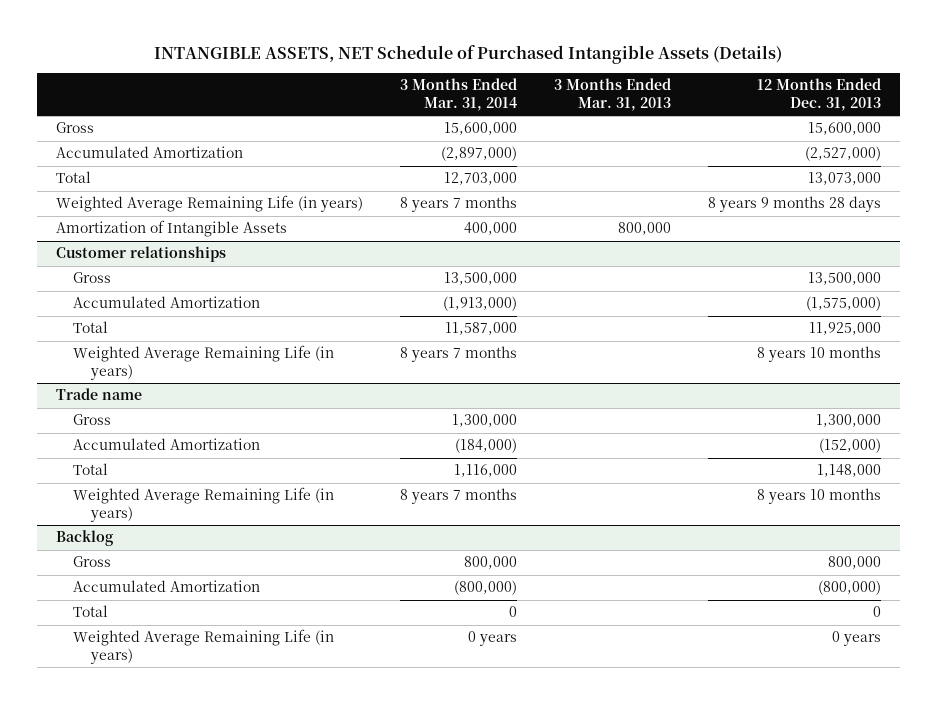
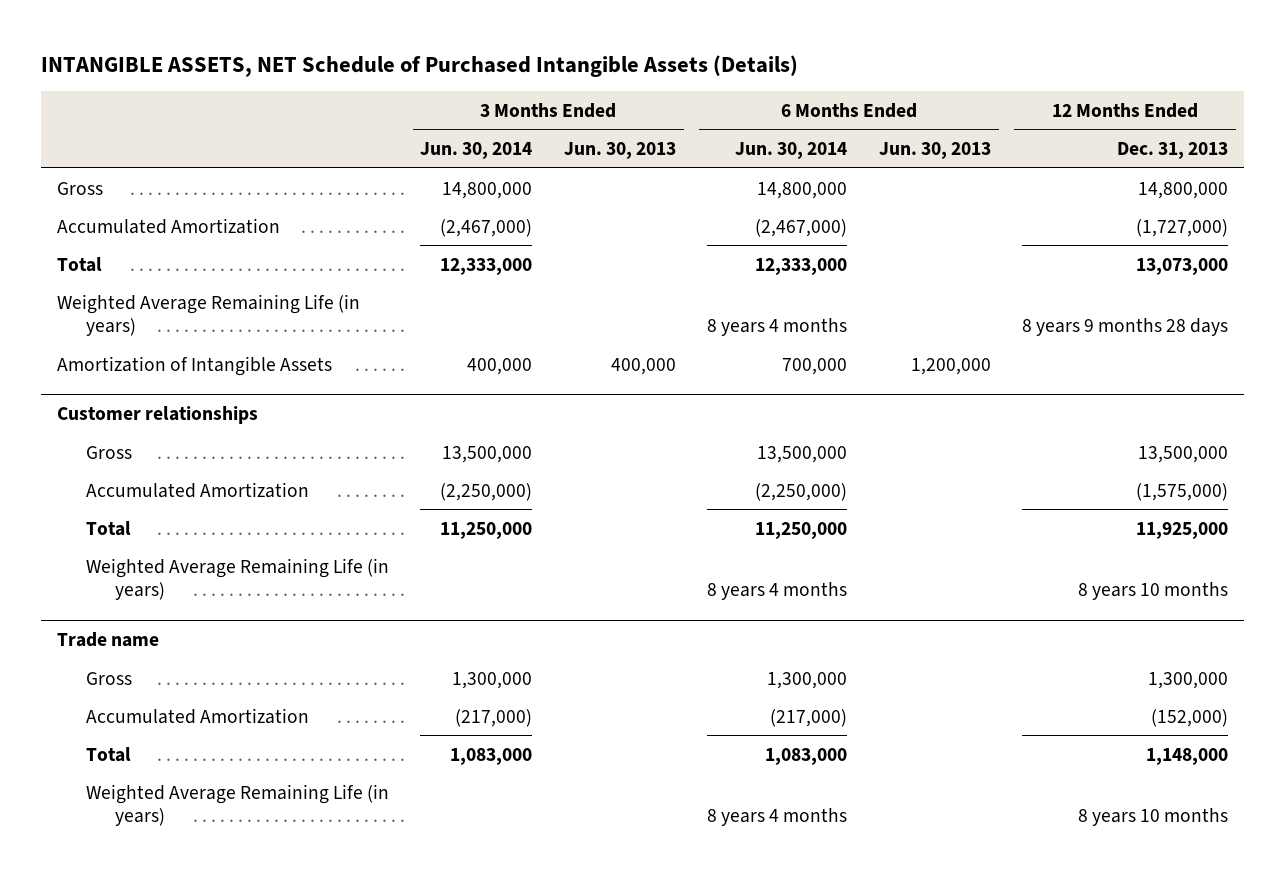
- | 3 Months Ended Mar. 31, 2014 | 3 Months Ended Mar. 31, 2013 | 12 Months Ended Dec. 31, 2013
+ | 3 Months Ended Jun. 30, 2014 | 3 Months Ended Jun. 30, 2013 | 6 Months Ended Jun. 30, 2014 | 6 Months Ended Jun. 30, 2013 | 12 Months Ended Dec. 31, 2013
- Gross | 15,600,000 | | 15,600,000
- Accumulated Amortization | (2,897,000) | | (2,527,000)
+ Gross | 14,800,000 | | 14,800,000 | | 14,800,000
+ Accumulated Amortization | (2,467,000) | | (2,467,000) | | (1,727,000)
- Backlog
- Gross | 800,000 | | 800,000
- Accumulated Amortization | (800,000) | | (800,000)
- Total | 0 | | 0
- Weighted Average Remaining Life (in years) | 0 years | | 0 years

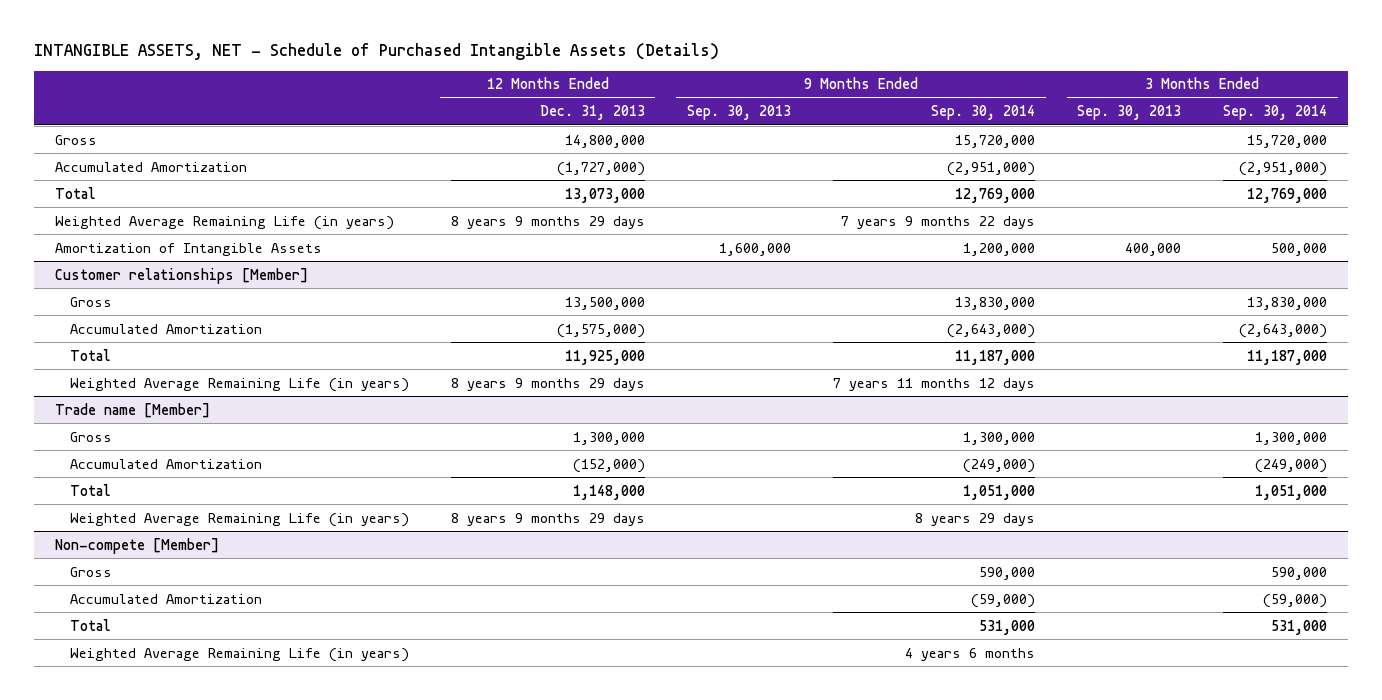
- INTANGIBLE ASSETS, NET Schedule of Purchased Intangible Assets (Details)
+ INTANGIBLE ASSETS, NET - Schedule of Purchased Intangible Assets (Details)
- | 3 Months Ended Jun. 30, 2014 | 3 Months Ended Jun. 30, 2013 | 6 Months Ended Jun. 30, 2014 | 6 Months Ended Jun. 30, 2013 | 12 Months Ended Dec. 31, 2013
+ | 12 Months Ended Dec. 31, 2013 | 9 Months Ended Sep. 30, 2013 | 9 Months Ended Sep. 30, 2014 | 3 Months Ended Sep. 30, 2013 | 3 Months Ended Sep. 30, 2014
- Weighted Average Remaining Life (in years) | | | 8 years 4 months | | 8 years 9 months 28 days
+ Weighted Average Remaining Life (in years) | 8 years 9 months 29 days | | 7 years 9 months 22 days | |
- Customer relationships
+ Customer relationships [Member]
- Weighted Average Remaining Life (in years) | | | 8 years 4 months | | 8 years 10 months
- Trade name
+ Weighted Average Remaining Life (in years) | 8 years 9 months 29 days | | 7 years 11 months 12 days | |
+ Trade name [Member]
- Weighted Average Remaining Life (in years) | | | 8 years 4 months | | 8 years 10 months
+ Weighted Average Remaining Life (in years) | 8 years 9 months 29 days | | 8 years 29 days | |
+ Non-compete [Member]
+ Gross | | | 590,000 | | 590,000
+ Accumulated Amortization | | | (59,000) | | (59,000)
+ Total | | | 531,000 | | 531,000
+ Weighted Average Remaining Life (in years) | | | 4 years 6 months | |

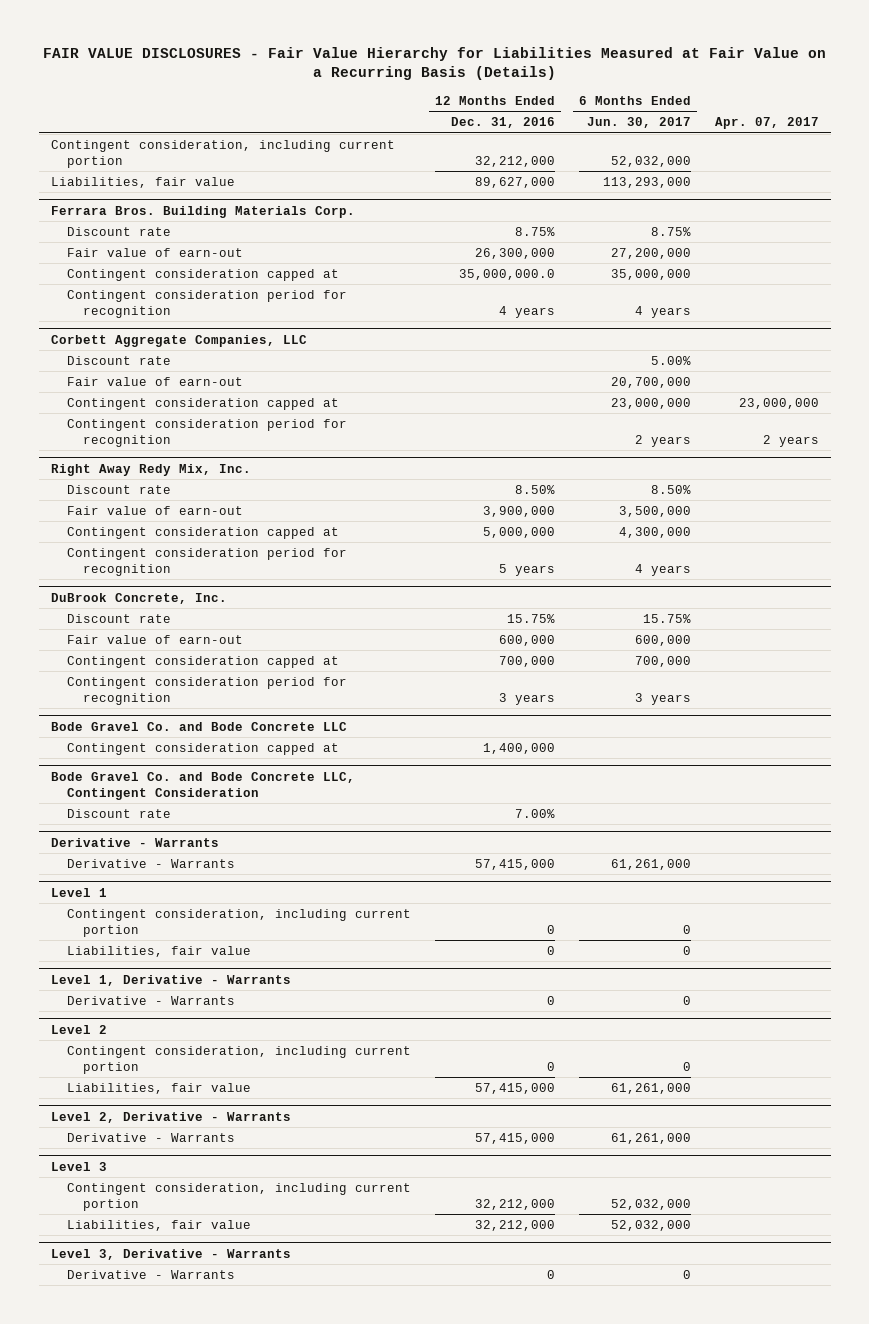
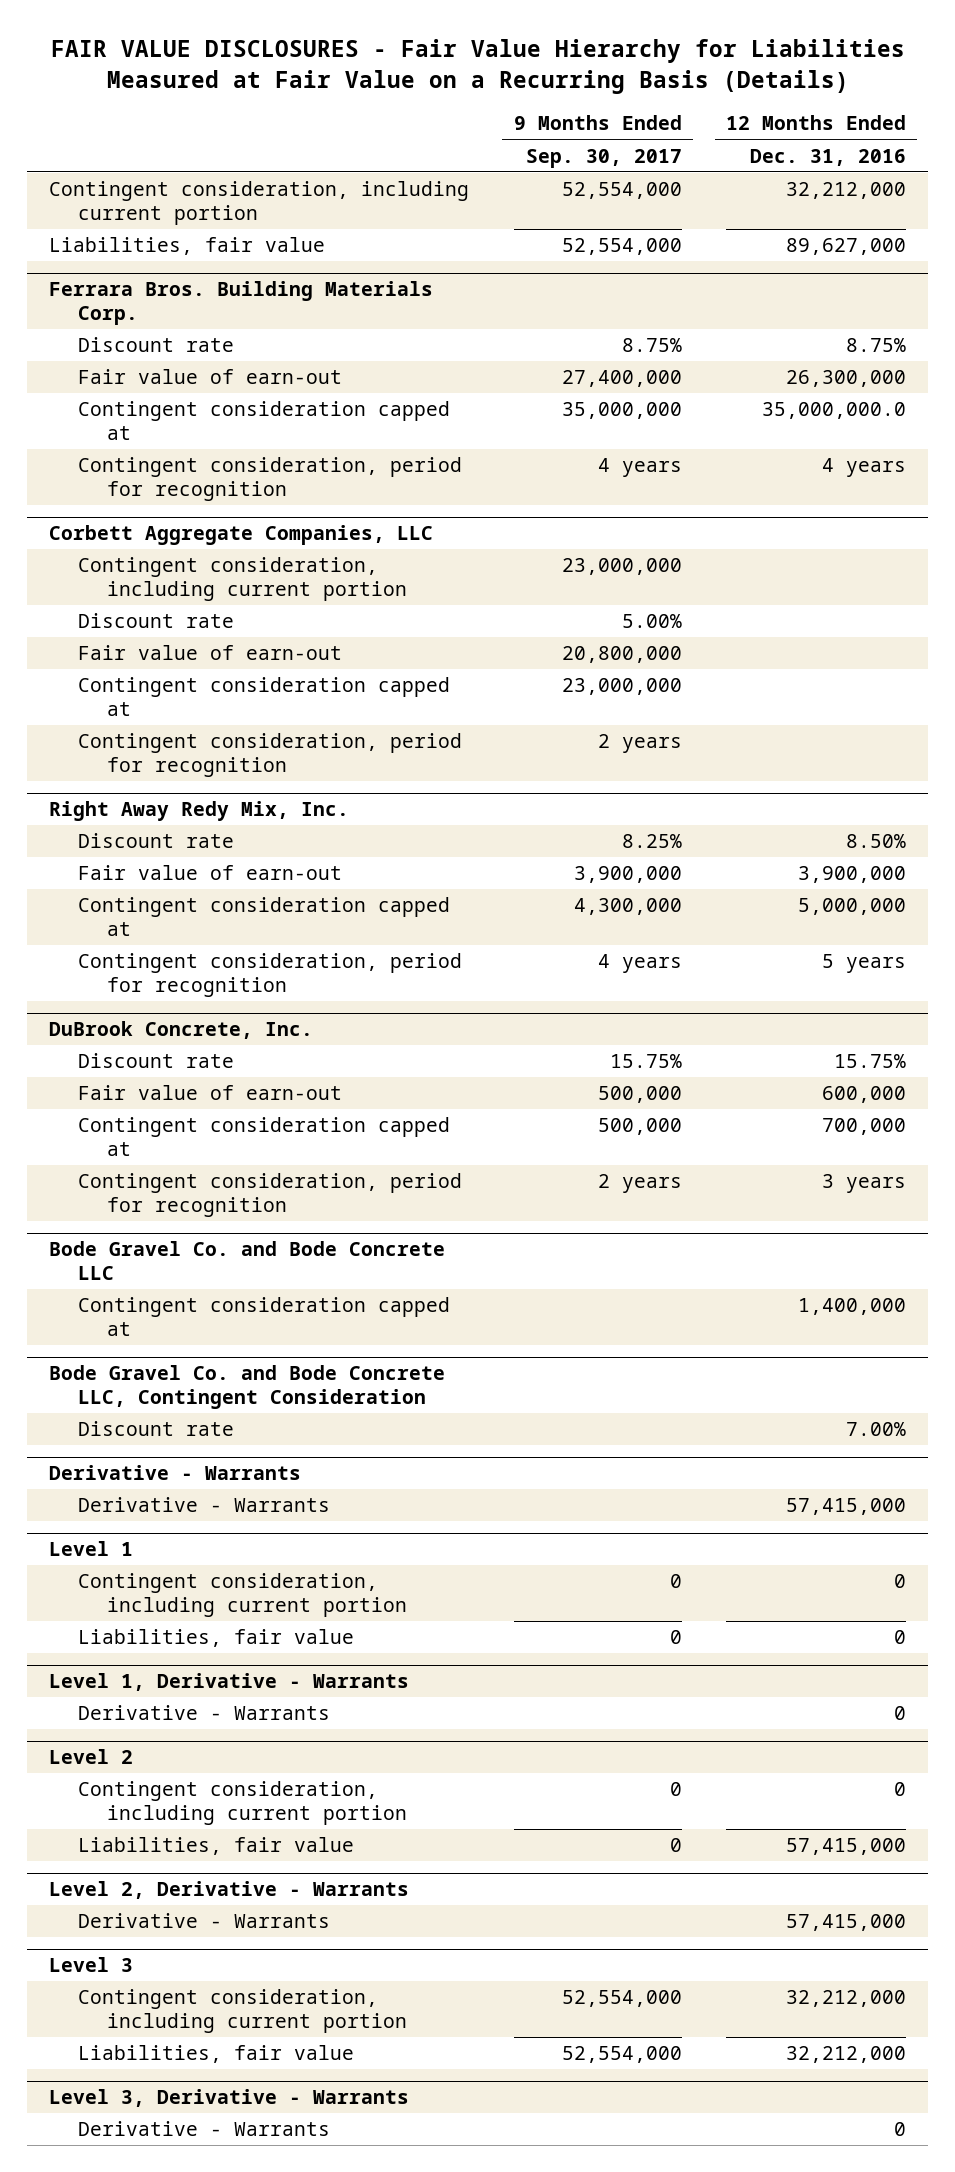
- | 12 Months Ended Dec. 31, 2016 | 6 Months Ended Jun. 30, 2017 | Apr. 07, 2017
+ | 9 Months Ended Sep. 30, 2017 | 12 Months Ended Dec. 31, 2016
@ Ferrara Bros. Building Materials Corp.
- Contingent consideration period for recognition | 4 years | 4 years |
+ Contingent consideration, period for recognition | 4 years | 4 years
@ Corbett Aggregate Companies, LLC
+ Contingent consideration, including current portion | 23,000,000 |
- Contingent consideration period for recognition | | 2 years | 2 years
+ Contingent consideration, period for recognition | 2 years |
@ Right Away Redy Mix, Inc.
- Contingent consideration period for recognition | 5 years | 4 years |
+ Contingent consideration, period for recognition | 4 years | 5 years
@ DuBrook Concrete, Inc.
- Contingent consideration period for recognition | 3 years | 3 years |
+ Contingent consideration, period for recognition | 2 years | 3 years

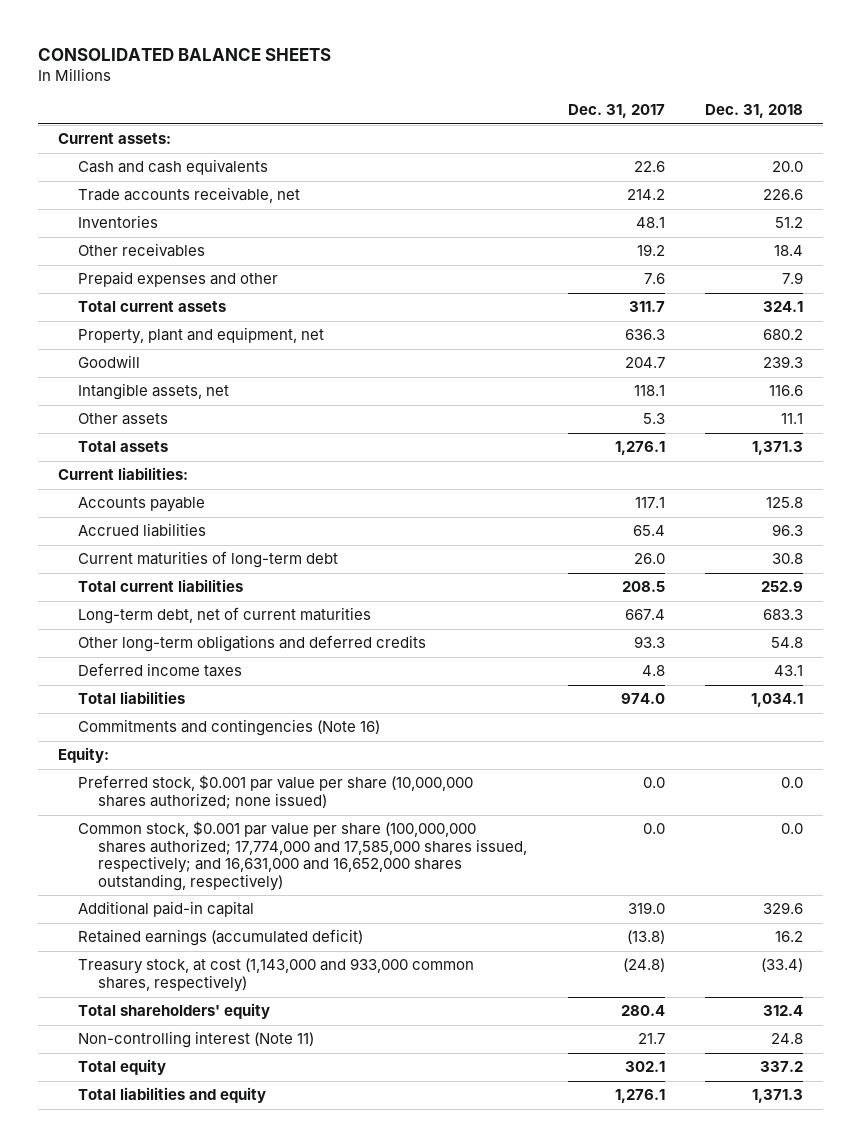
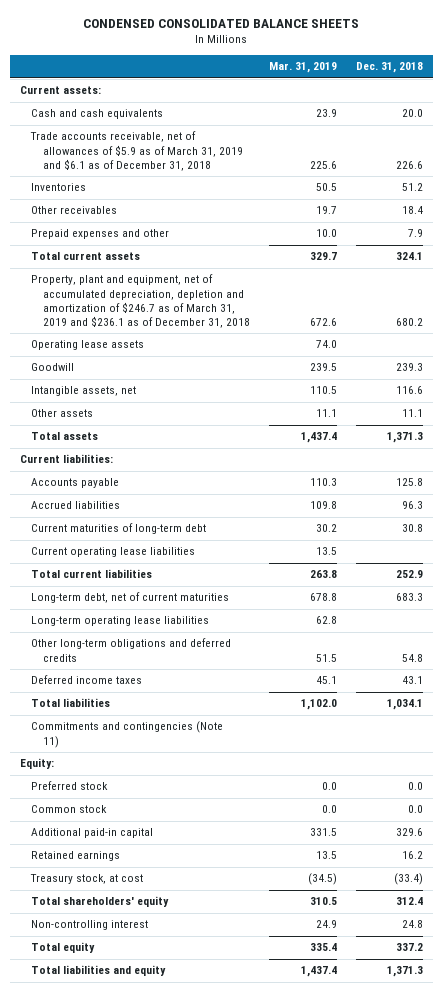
- CONSOLIDATED BALANCE SHEETS
+ CONDENSED CONSOLIDATED BALANCE SHEETS
- | Dec. 31, 2017 | Dec. 31, 2018
+ | Mar. 31, 2019 | Dec. 31, 2018
- Trade accounts receivable, net | 214.2 | 226.6
+ Trade accounts receivable, net of allowances of $5.9 as of March 31, 2019 and $6.1 as of December 31, 2018 | 225.6 | 226.6
- Property, plant and equipment, net | 636.3 | 680.2
+ Property, plant and equipment, net of accumulated depreciation, depletion and amortization of $246.7 as of March 31, 2019 and $236.1 as of December 31, 2018 | 672.6 | 680.2
+ Operating lease assets | 74.0 |
+ Current operating lease liabilities | 13.5 |
+ Long-term operating lease liabilities | 62.8 |
- Commitments and contingencies (Note 16)
+ Commitments and contingencies (Note 11)
- Preferred stock, $0.001 par value per share (10,000,000 shares authorized; none issued) | 0.0 | 0.0
- Common stock, $0.001 par value per share (100,000,000 shares authorized; 17,774,000 and 17,585,000 shares issued, respectively; and 16,631,000 and 16,652,000 shares outstanding, respectively) | 0.0 | 0.0
+ Preferred stock | 0.0 | 0.0
+ Common stock | 0.0 | 0.0
- Retained earnings (accumulated deficit) | (13.8) | 16.2
- Treasury stock, at cost (1,143,000 and 933,000 common shares, respectively) | (24.8) | (33.4)
+ Retained earnings | 13.5 | 16.2
+ Treasury stock, at cost | (34.5) | (33.4)
- Non-controlling interest (Note 11) | 21.7 | 24.8
+ Non-controlling interest | 24.9 | 24.8

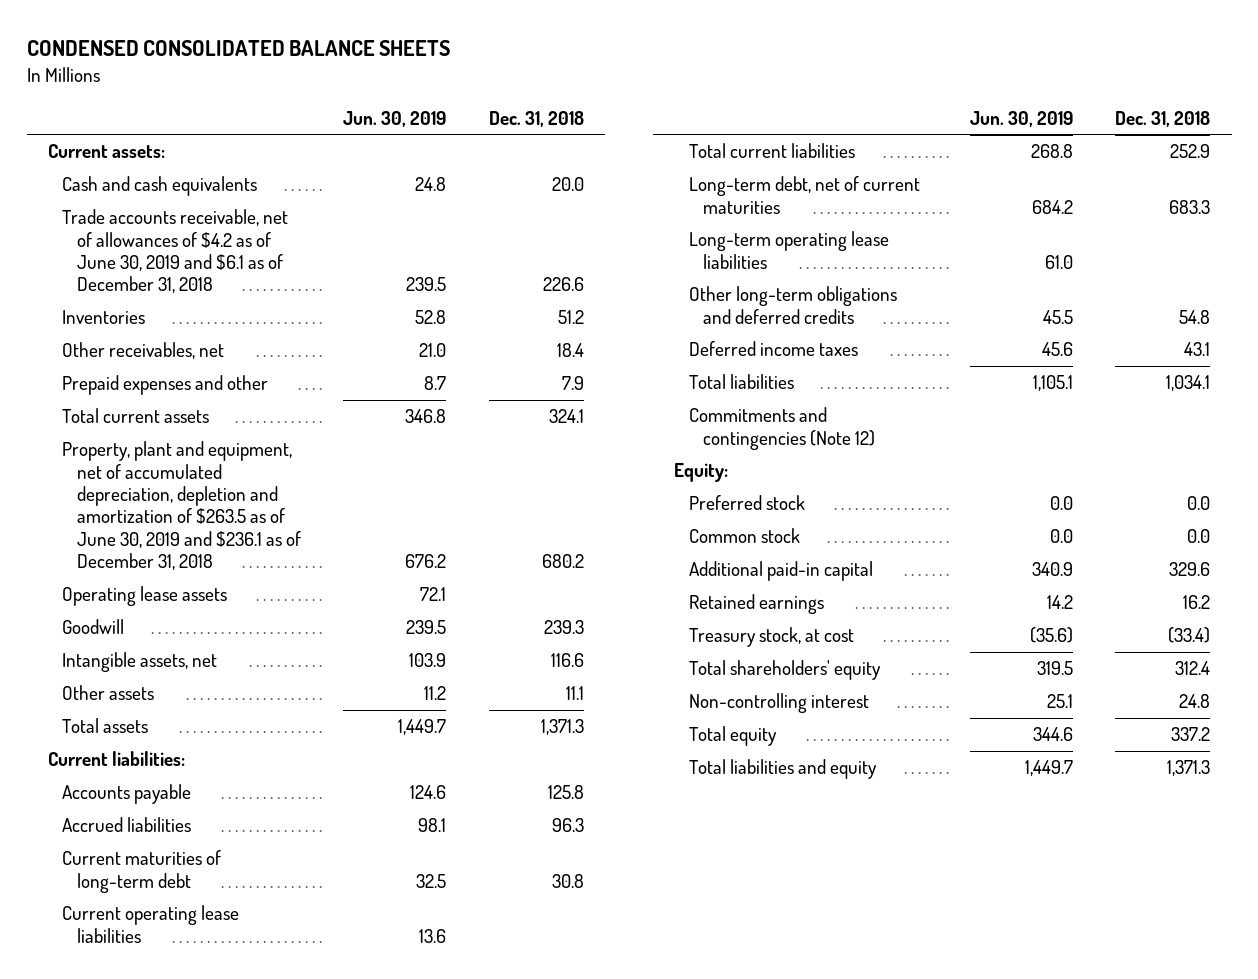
- | Mar. 31, 2019 | Dec. 31, 2018
+ | Jun. 30, 2019 | Dec. 31, 2018
- Trade accounts receivable, net of allowances of $5.9 as of March 31, 2019 and $6.1 as of December 31, 2018 | 225.6 | 226.6
+ Trade accounts receivable, net of allowances of $4.2 as of June 30, 2019 and $6.1 as of December 31, 2018 | 239.5 | 226.6
- Other receivables | 19.7 | 18.4
+ Other receivables, net | 21.0 | 18.4
- Property, plant and equipment, net of accumulated depreciation, depletion and amortization of $246.7 as of March 31, 2019 and $236.1 as of December 31, 2018 | 672.6 | 680.2
+ Property, plant and equipment, net of accumulated depreciation, depletion and amortization of $263.5 as of June 30, 2019 and $236.1 as of December 31, 2018 | 676.2 | 680.2
- Commitments and contingencies (Note 11)
+ Commitments and contingencies (Note 12)

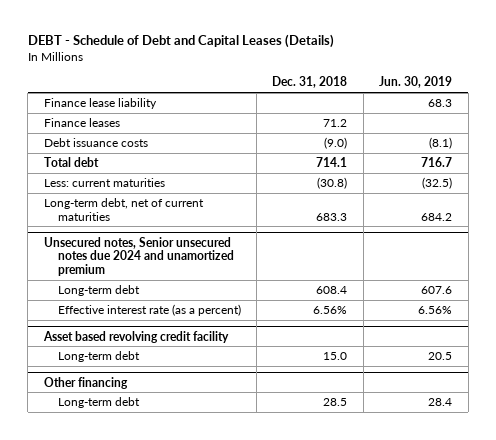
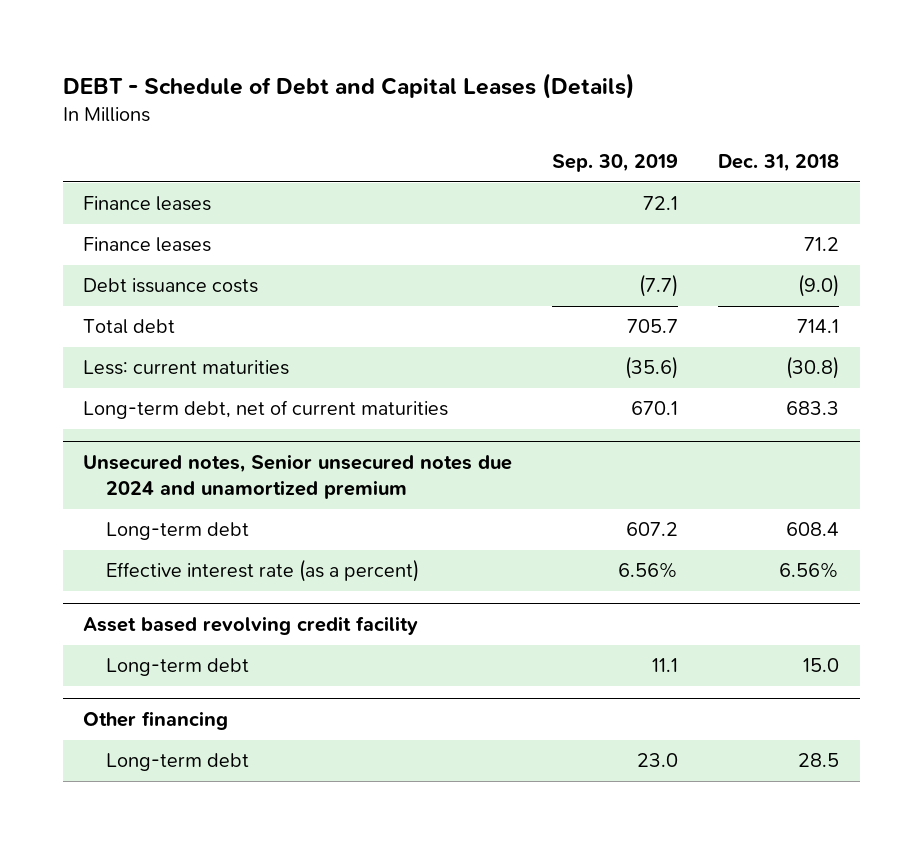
- | Dec. 31, 2018 | Jun. 30, 2019
+ | Sep. 30, 2019 | Dec. 31, 2018
- Finance lease liability | | 68.3
+ Finance leases | 72.1 |

